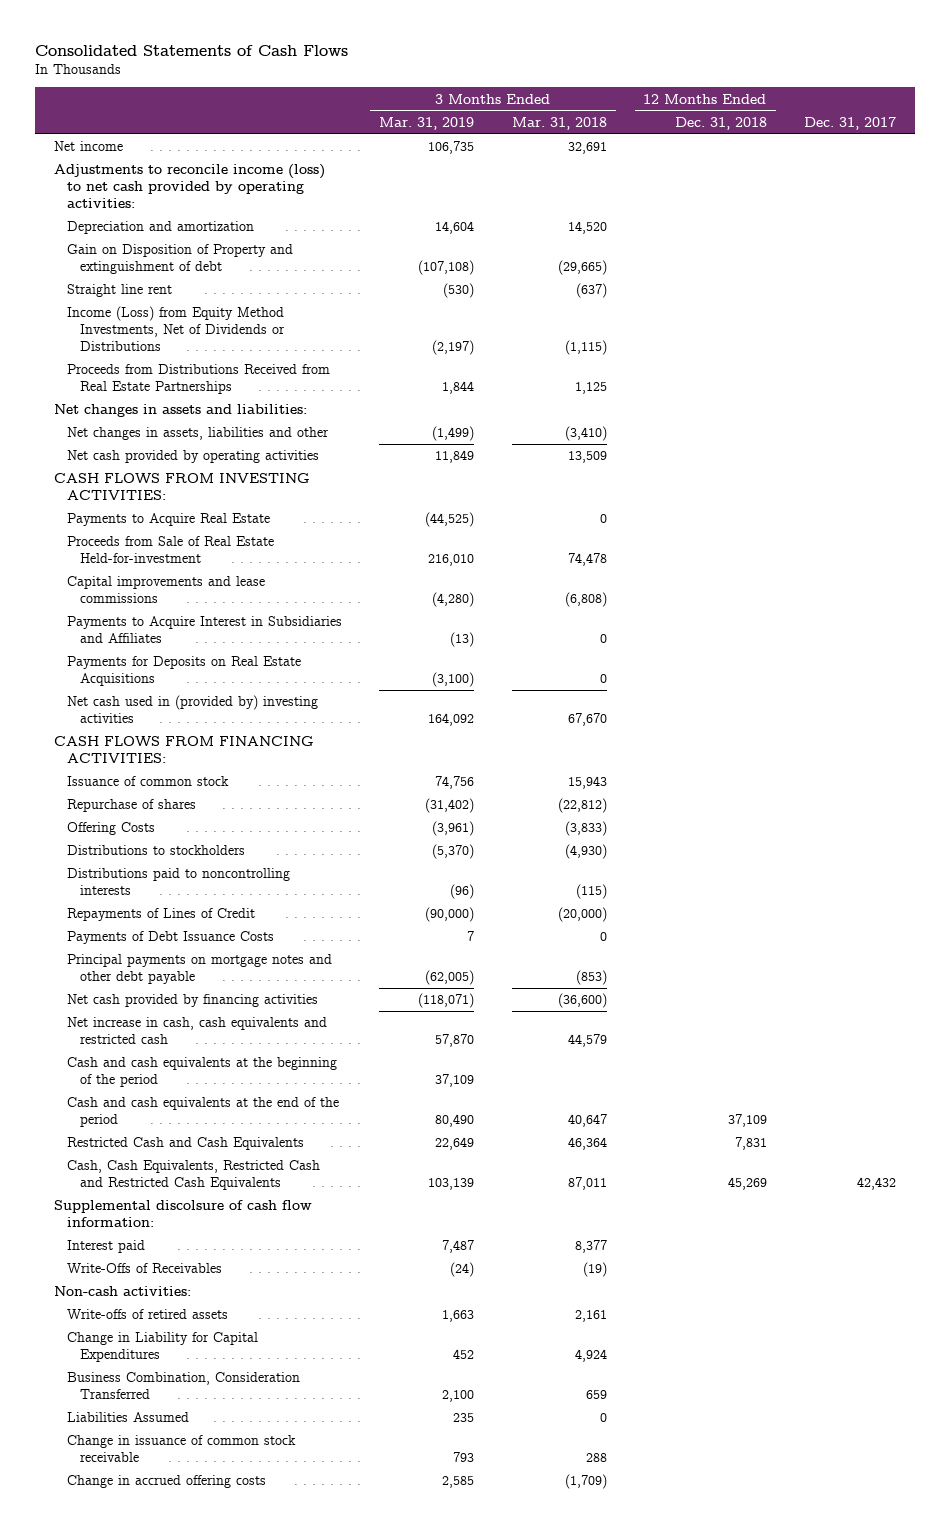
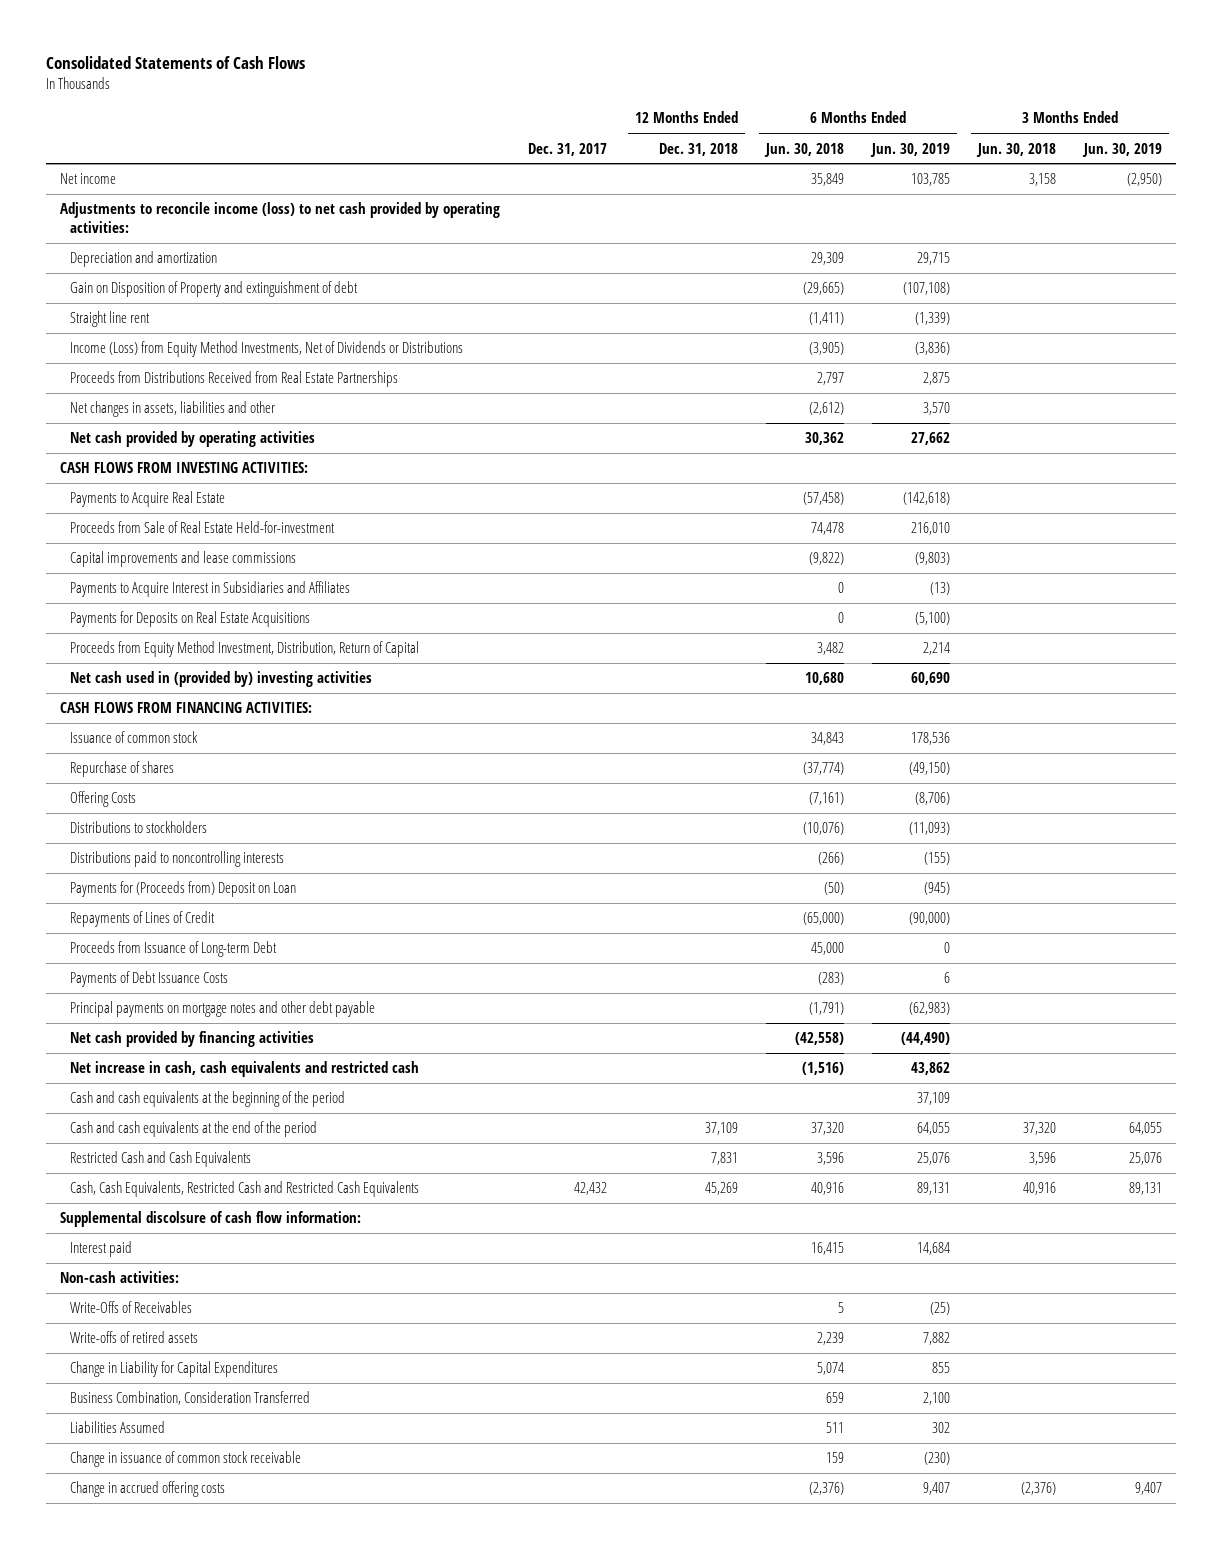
- | 3 Months Ended Mar. 31, 2019 | 3 Months Ended Mar. 31, 2018 | 12 Months Ended Dec. 31, 2018 | Dec. 31, 2017
+ | Dec. 31, 2017 | 12 Months Ended Dec. 31, 2018 | 6 Months Ended Jun. 30, 2018 | 6 Months Ended Jun. 30, 2019 | 3 Months Ended Jun. 30, 2018 | 3 Months Ended Jun. 30, 2019
- Net changes in assets and liabilities:
+ Proceeds from Equity Method Investment, Distribution, Return of Capital | | | 3,482 | 2,214 | |
+ Payments for (Proceeds from) Deposit on Loan | | | (50) | (945) | |
+ Proceeds from Issuance of Long-term Debt | | | 45,000 | 0 | |
moved down: Write-Offs of Receivables | | | 5 | (25) | |

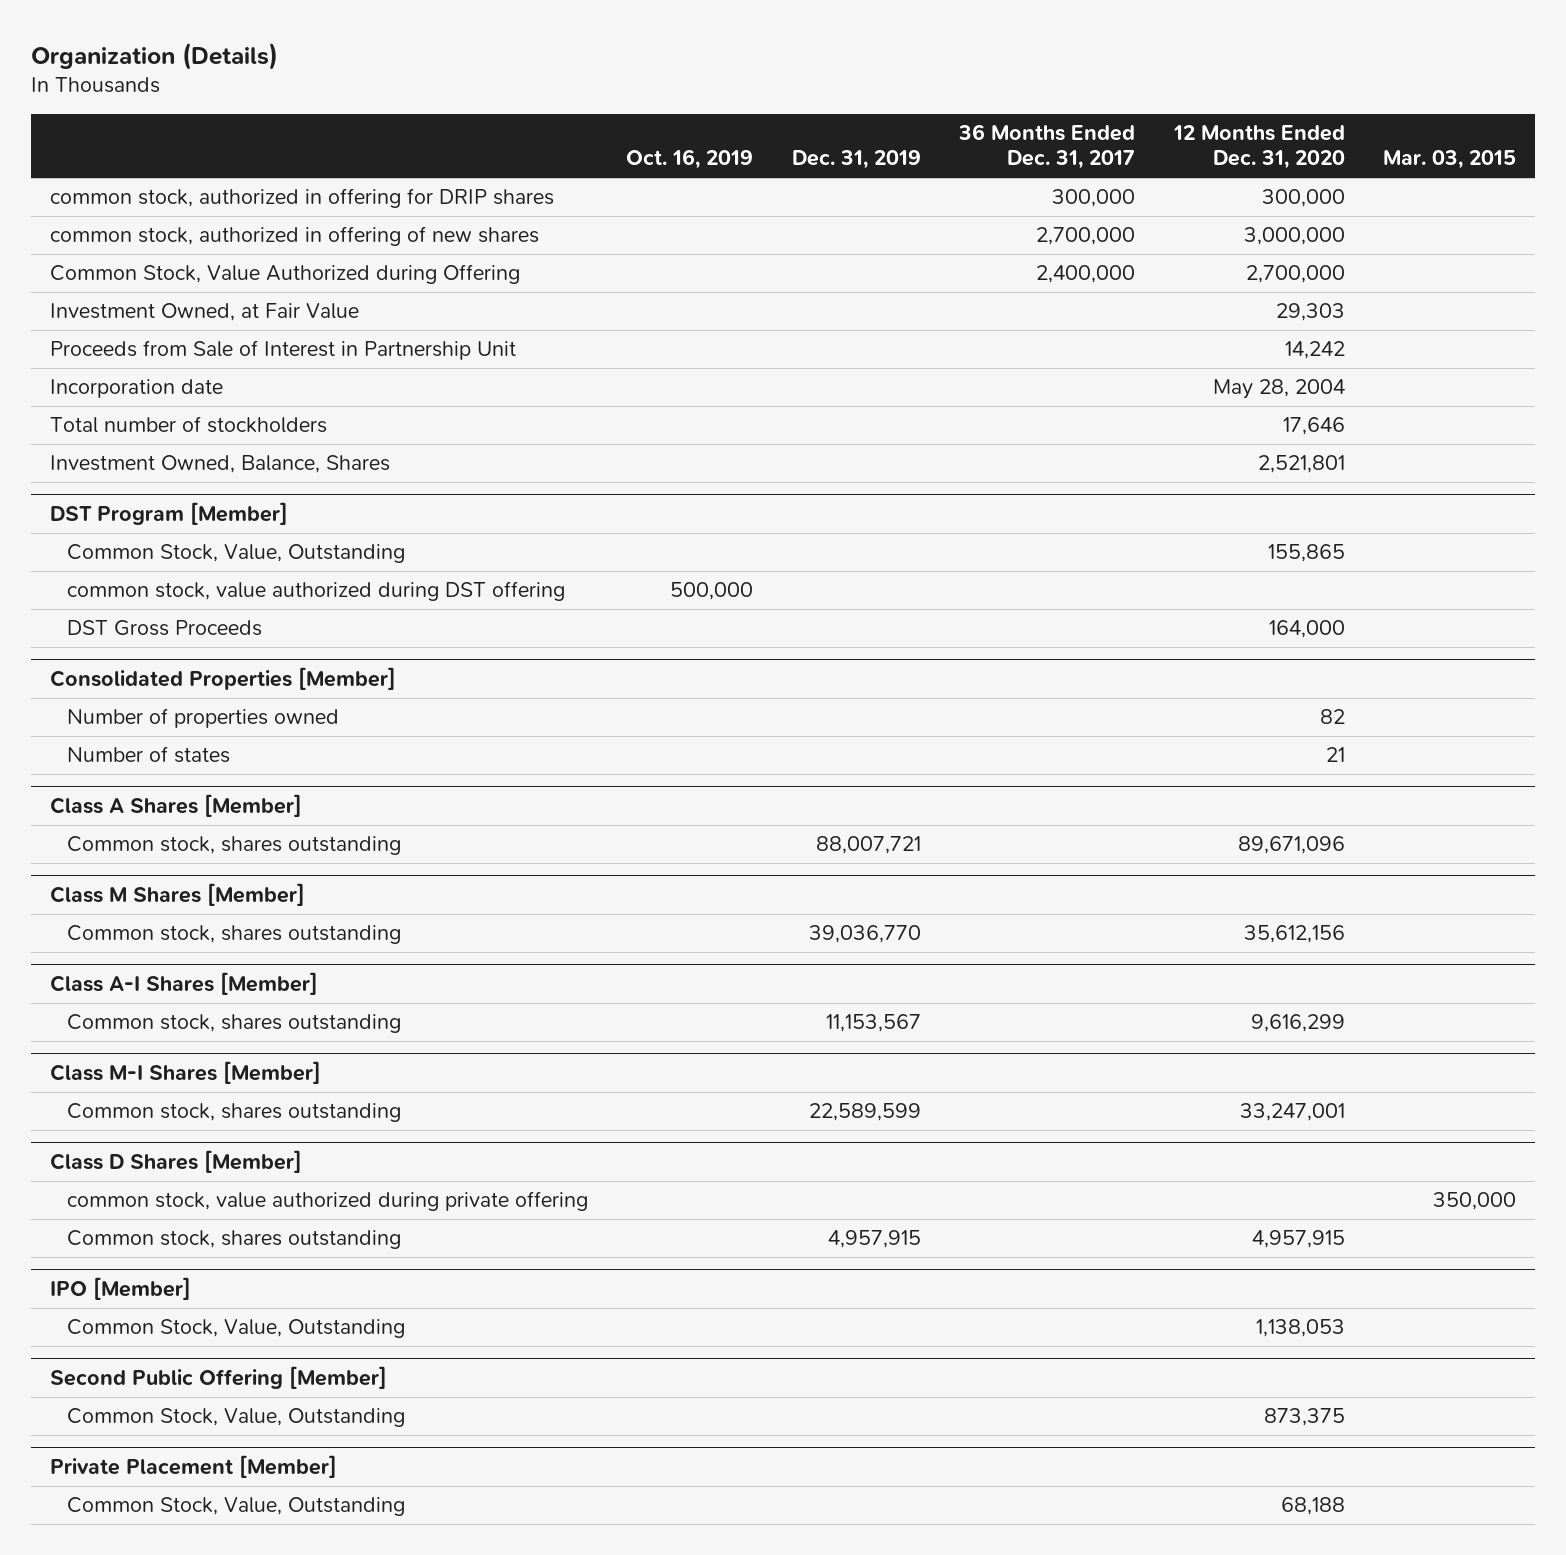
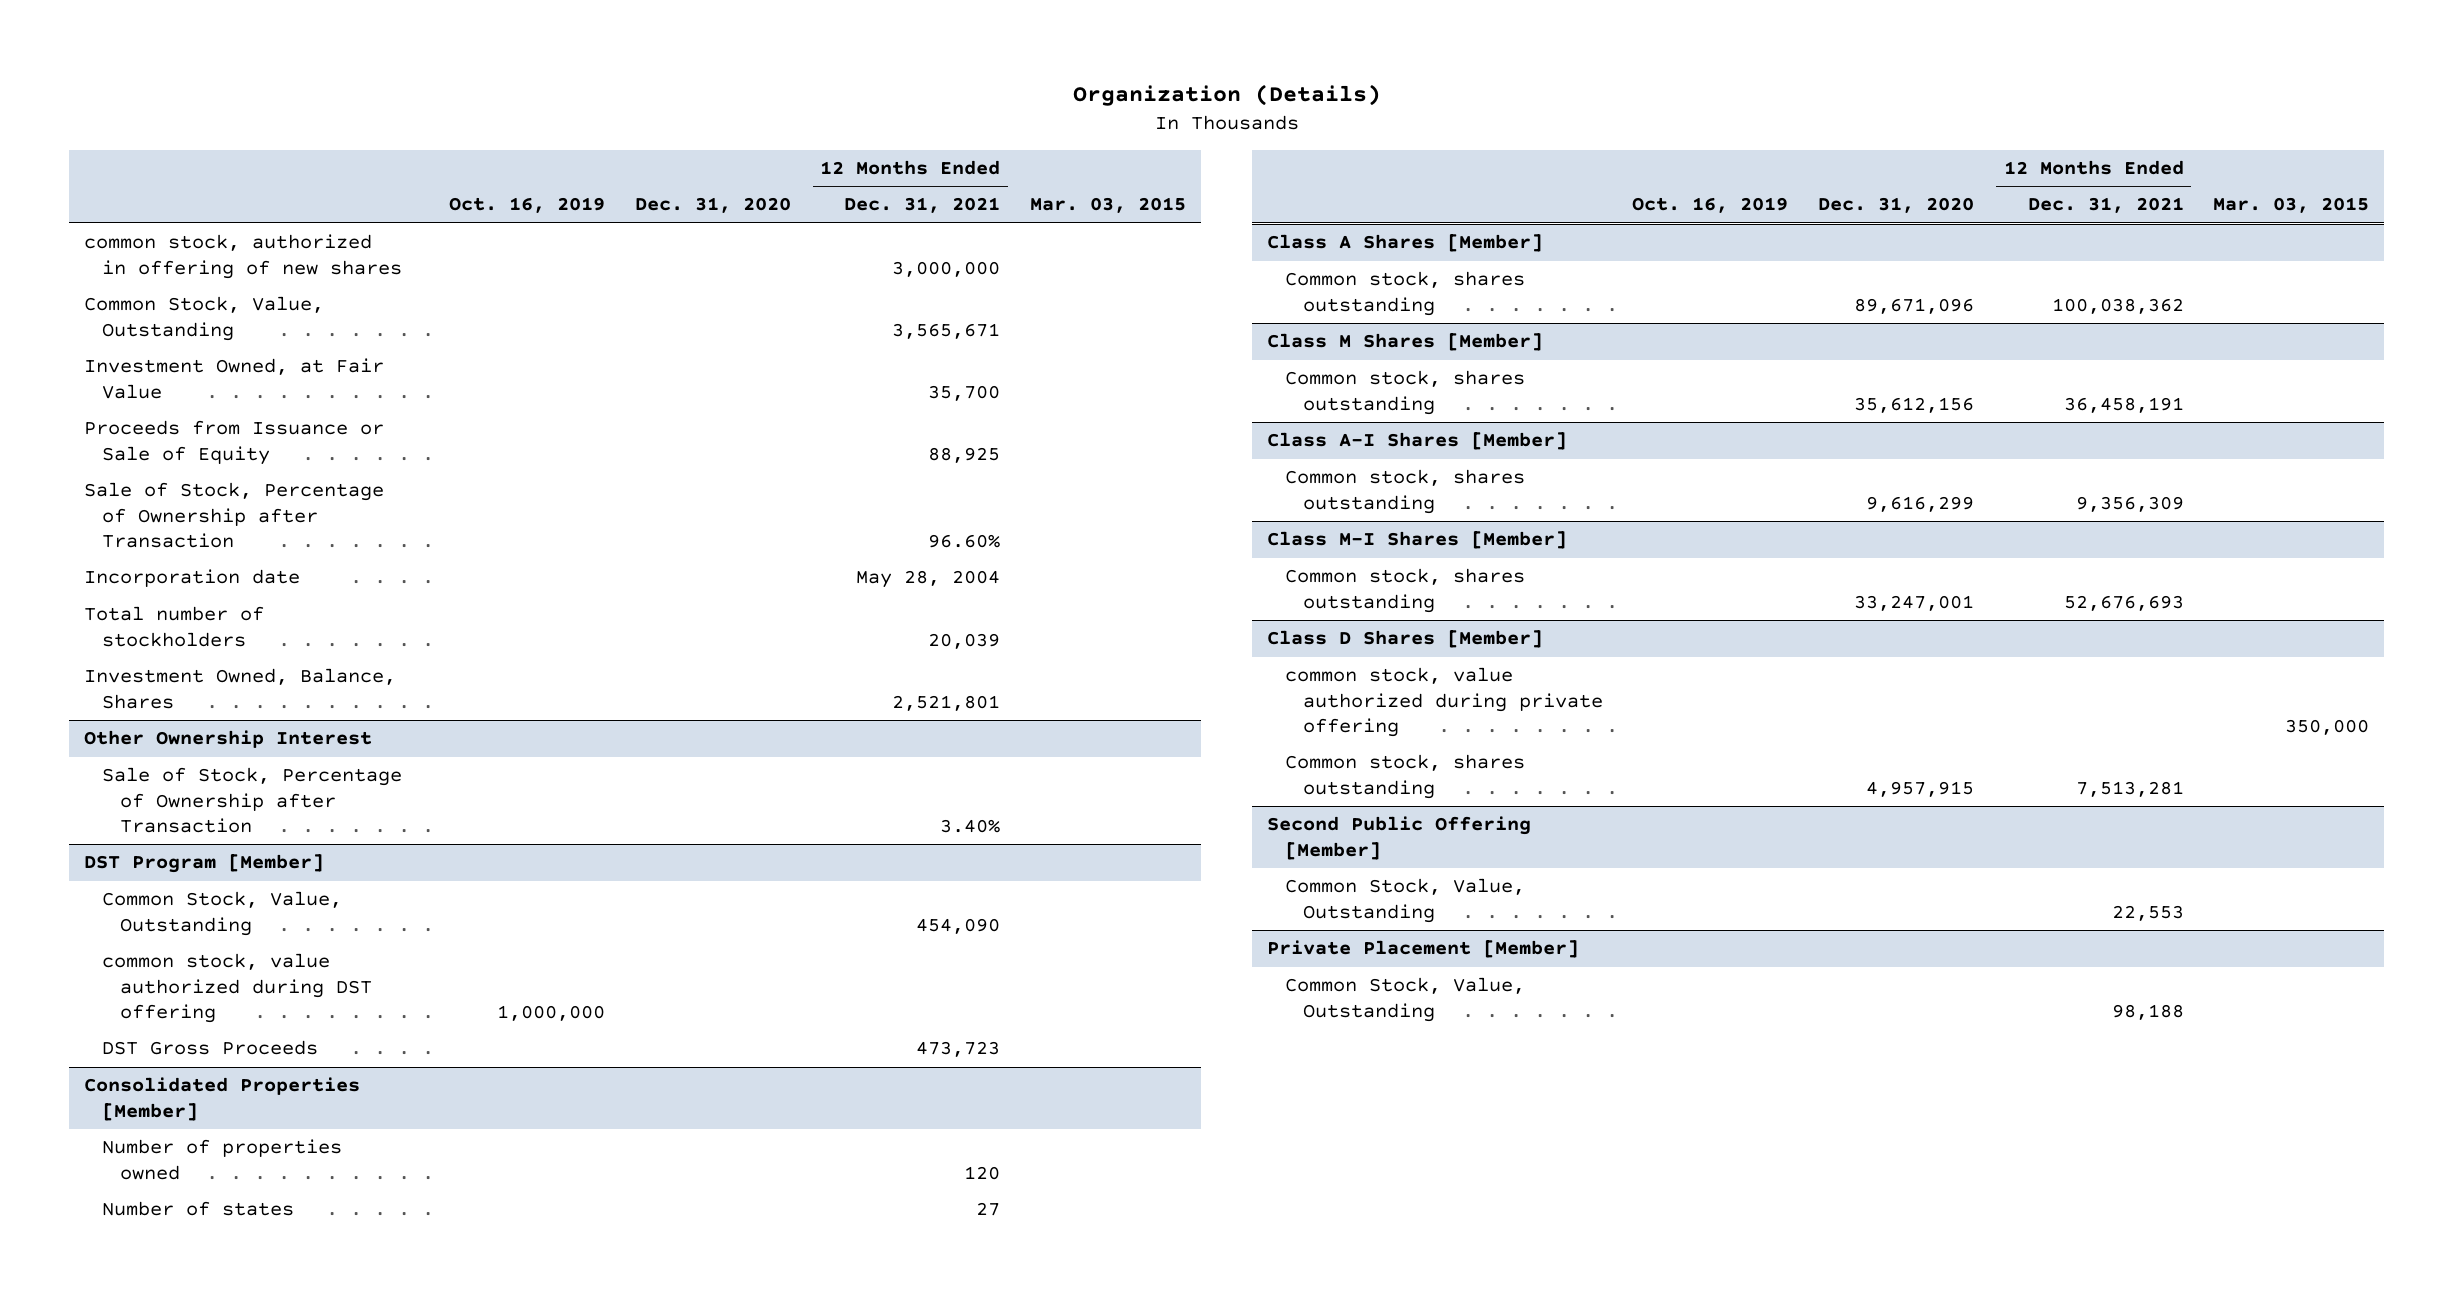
- | Oct. 16, 2019 | Dec. 31, 2019 | 36 Months Ended Dec. 31, 2017 | 12 Months Ended Dec. 31, 2020 | Mar. 03, 2015
+ | Oct. 16, 2019 | Dec. 31, 2020 | 12 Months Ended Dec. 31, 2021 | Mar. 03, 2015
- common stock, authorized in offering for DRIP shares | | | 300,000 | 300,000 |
- Common Stock, Value Authorized during Offering | | | 2,400,000 | 2,700,000 |
+ Common Stock, Value, Outstanding | | | 3,565,671 |
- Proceeds from Sale of Interest in Partnership Unit | | | | 14,242 |
+ Proceeds from Issuance or Sale of Equity | | | 88,925 |
+ Sale of Stock, Percentage of Ownership after Transaction | | | 96.60% |
+ Other Ownership Interest
+ Sale of Stock, Percentage of Ownership after Transaction | | | 3.40% |
@ DST Program [Member]
- common stock, value authorized during DST offering | 500,000 | | | |
+ common stock, value authorized during DST offering | 1,000,000 | | |
- IPO [Member]
- Common Stock, Value, Outstanding | | | | 1,138,053 |

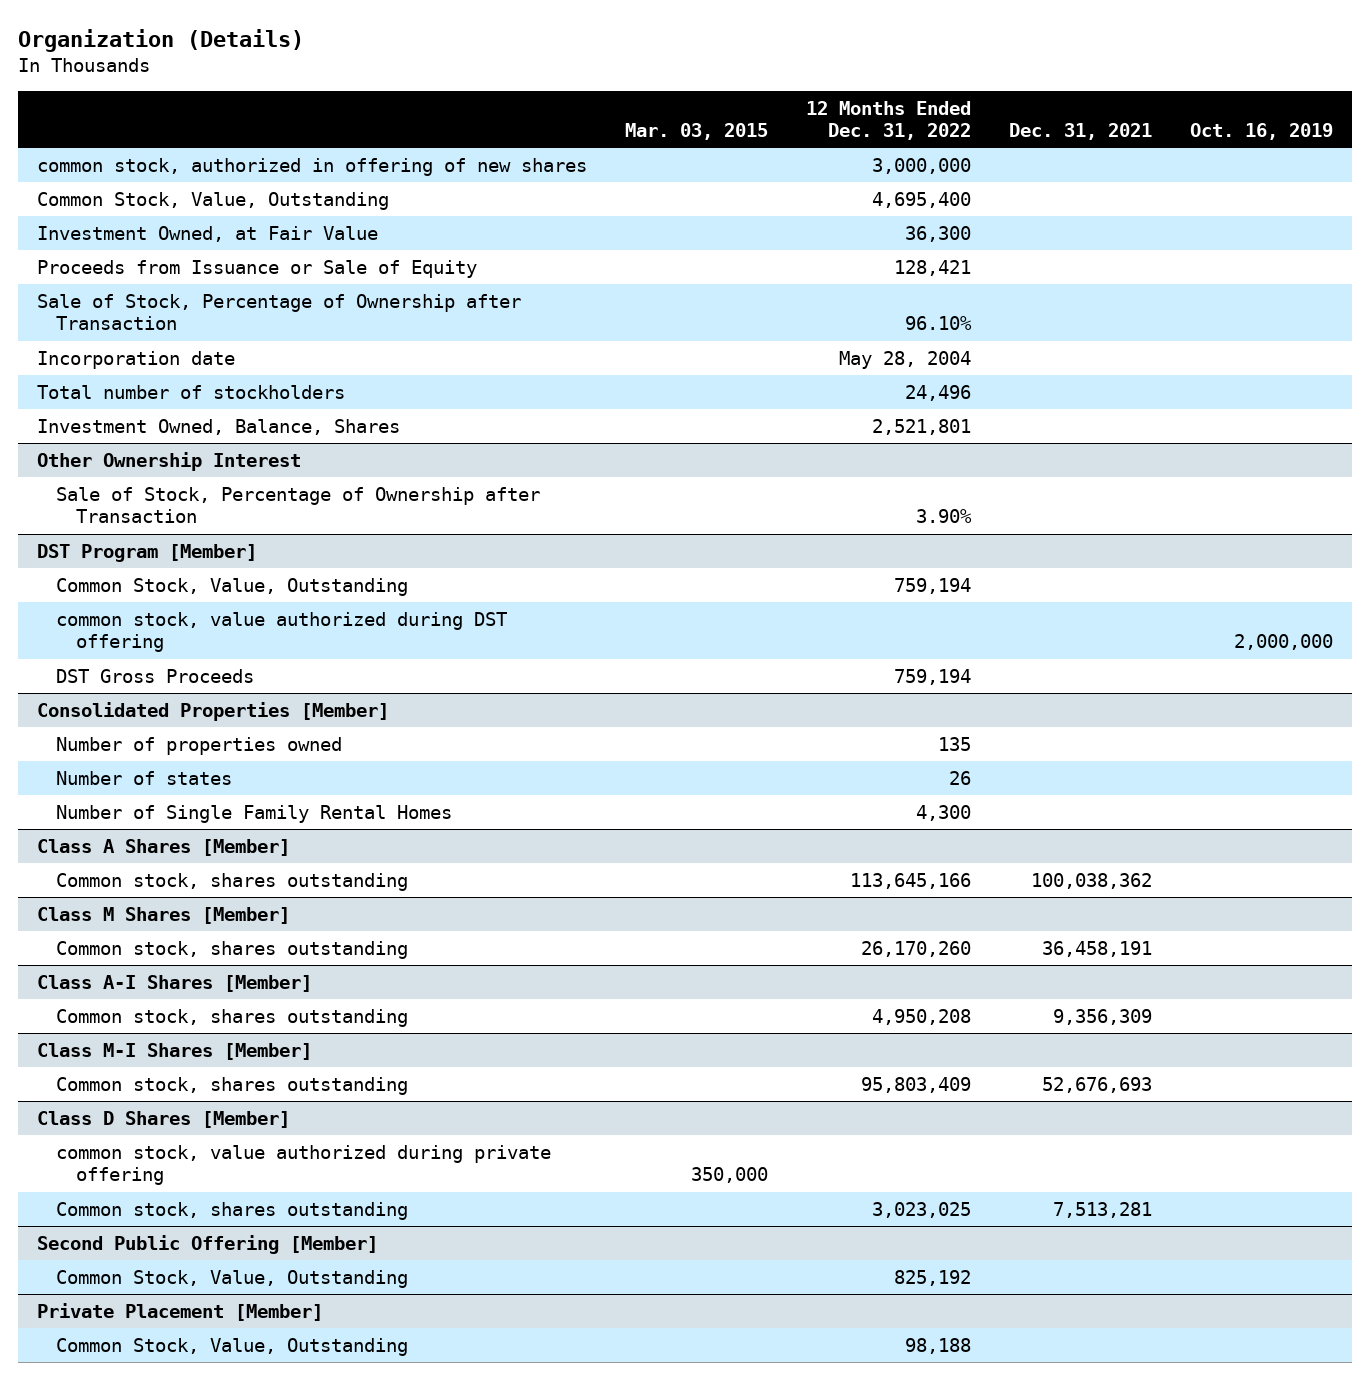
- | Oct. 16, 2019 | Dec. 31, 2020 | 12 Months Ended Dec. 31, 2021 | Mar. 03, 2015
+ | Mar. 03, 2015 | 12 Months Ended Dec. 31, 2022 | Dec. 31, 2021 | Oct. 16, 2019
@ DST Program [Member]
- common stock, value authorized during DST offering | 1,000,000 | | |
+ common stock, value authorized during DST offering | | | | 2,000,000
@ Consolidated Properties [Member]
+ Number of Single Family Rental Homes | | 4,300 | |

